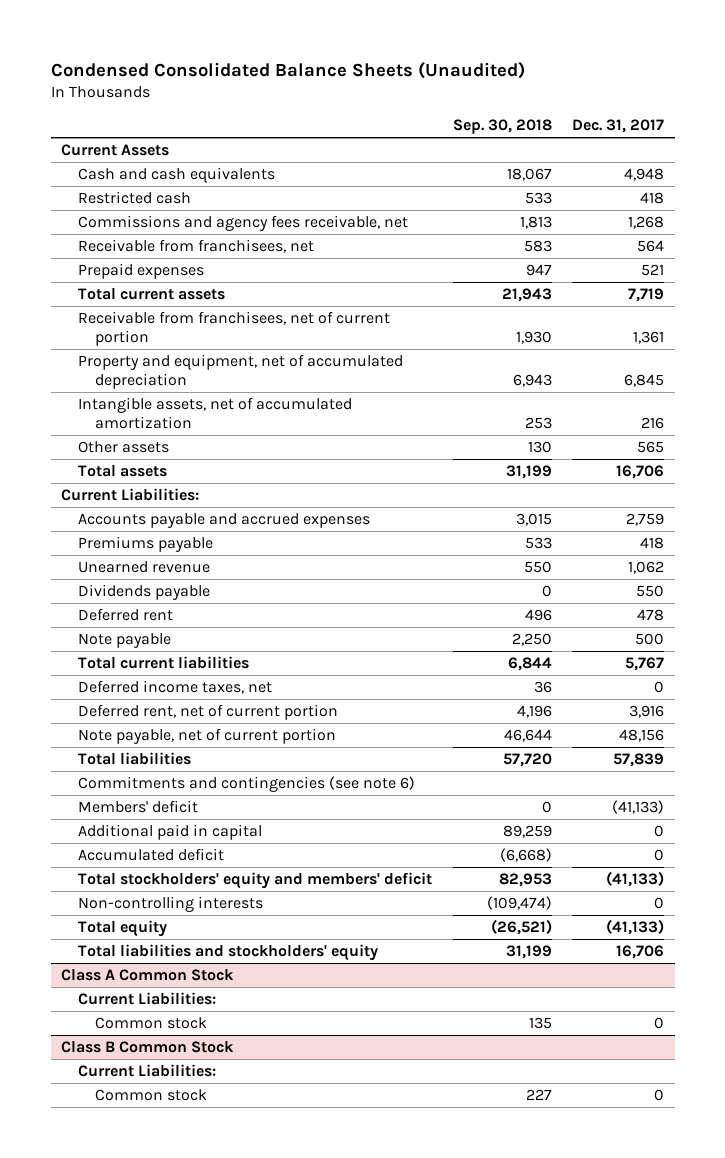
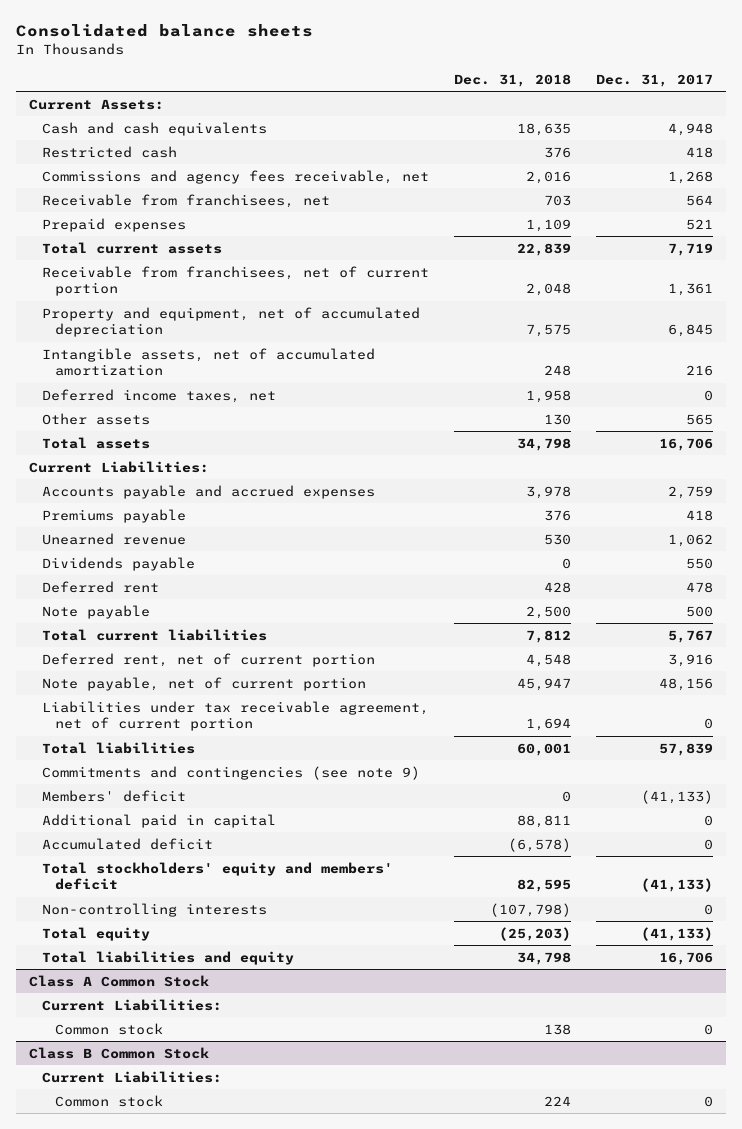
- Condensed Consolidated Balance Sheets (Unaudited)
+ Consolidated balance sheets
- | Sep. 30, 2018 | Dec. 31, 2017
+ | Dec. 31, 2018 | Dec. 31, 2017
- Current Assets
+ Current Assets:
moved up: Deferred income taxes, net | 1,958 | 0
+ Liabilities under tax receivable agreement, net of current portion | 1,694 | 0
- Commitments and contingencies (see note 6)
+ Commitments and contingencies (see note 9)
- Total liabilities and stockholders' equity | 31,199 | 16,706
+ Total liabilities and equity | 34,798 | 16,706

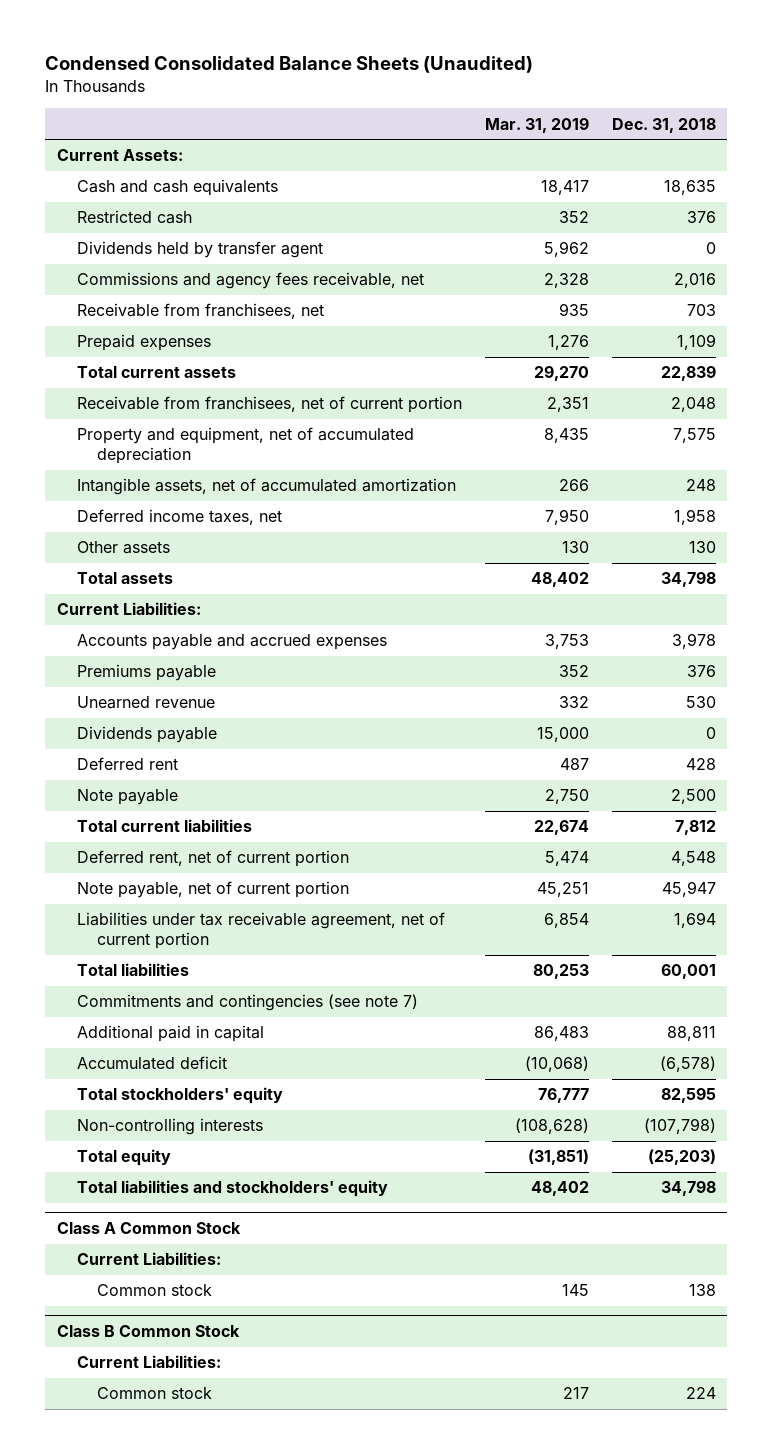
- Consolidated balance sheets
+ Condensed Consolidated Balance Sheets (Unaudited)
- | Dec. 31, 2018 | Dec. 31, 2017
+ | Mar. 31, 2019 | Dec. 31, 2018
+ Dividends held by transfer agent | 5,962 | 0
- Commitments and contingencies (see note 9)
- Members' deficit | 0 | (41,133)
+ Commitments and contingencies (see note 7)
- Total stockholders' equity and members' deficit | 82,595 | (41,133)
+ Total stockholders' equity | 76,777 | 82,595
- Total liabilities and equity | 34,798 | 16,706
+ Total liabilities and stockholders' equity | 48,402 | 34,798

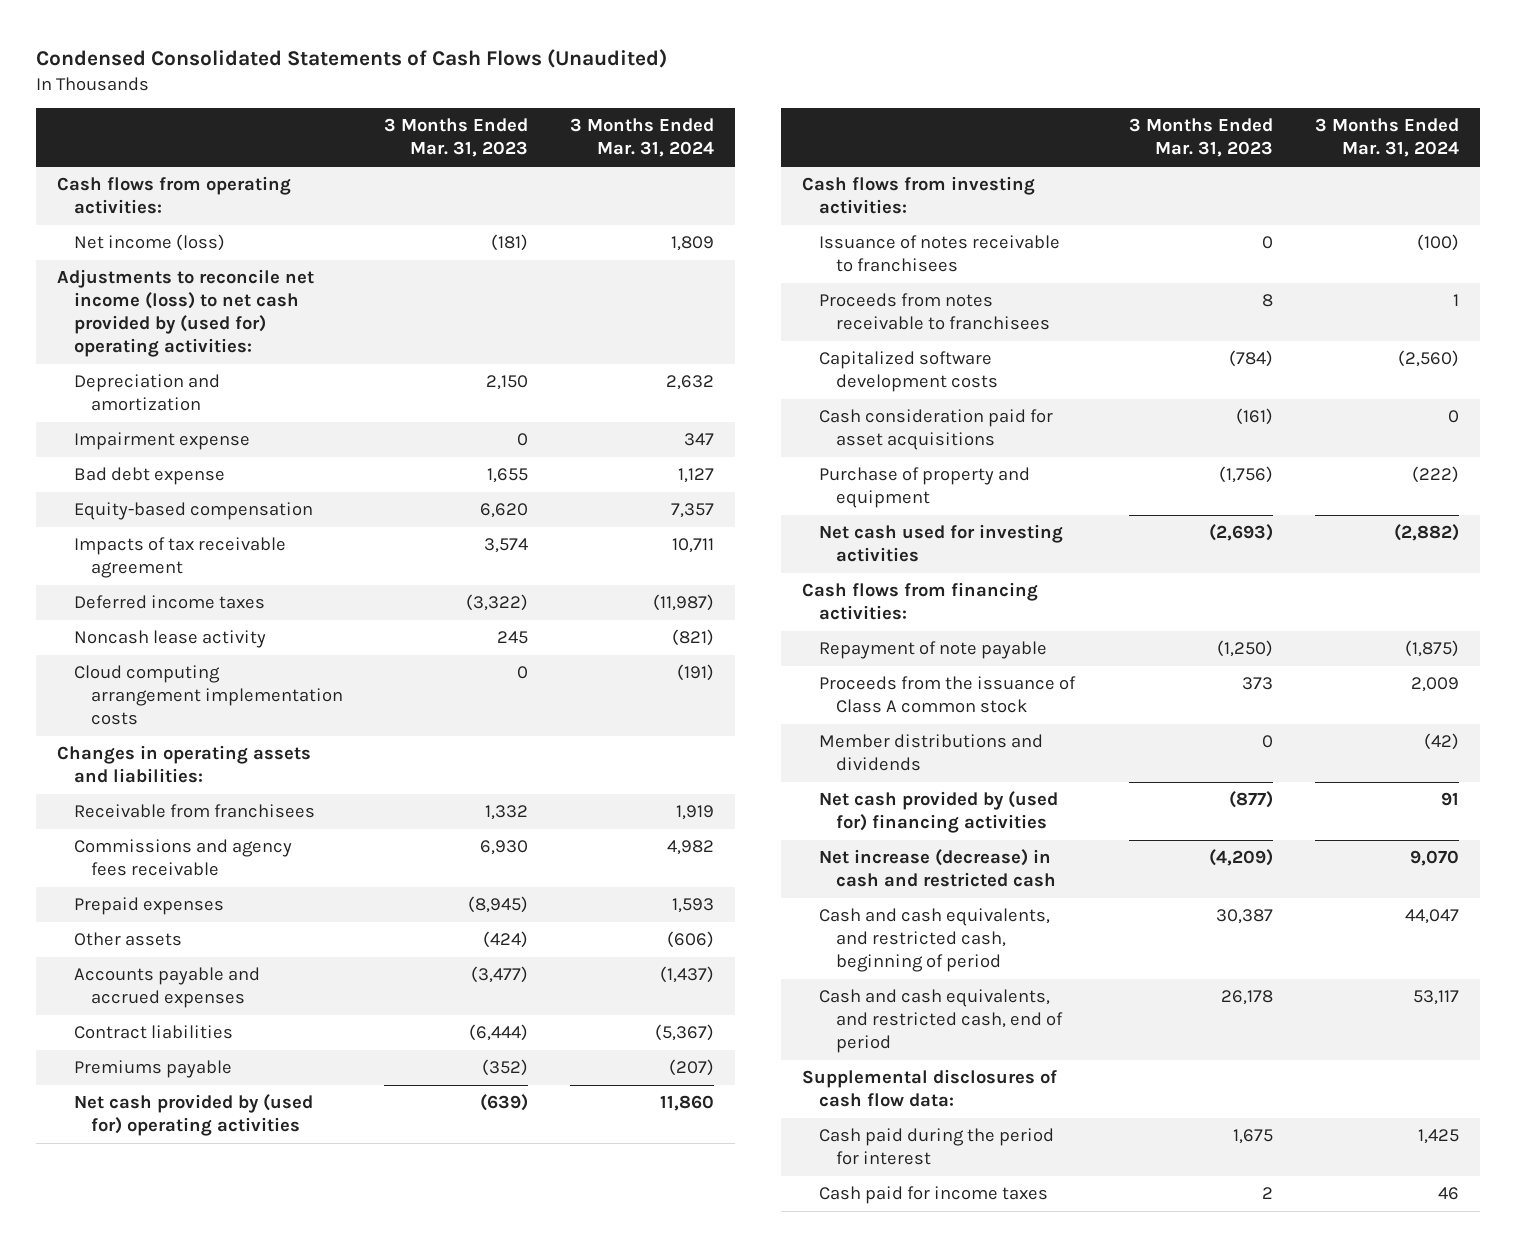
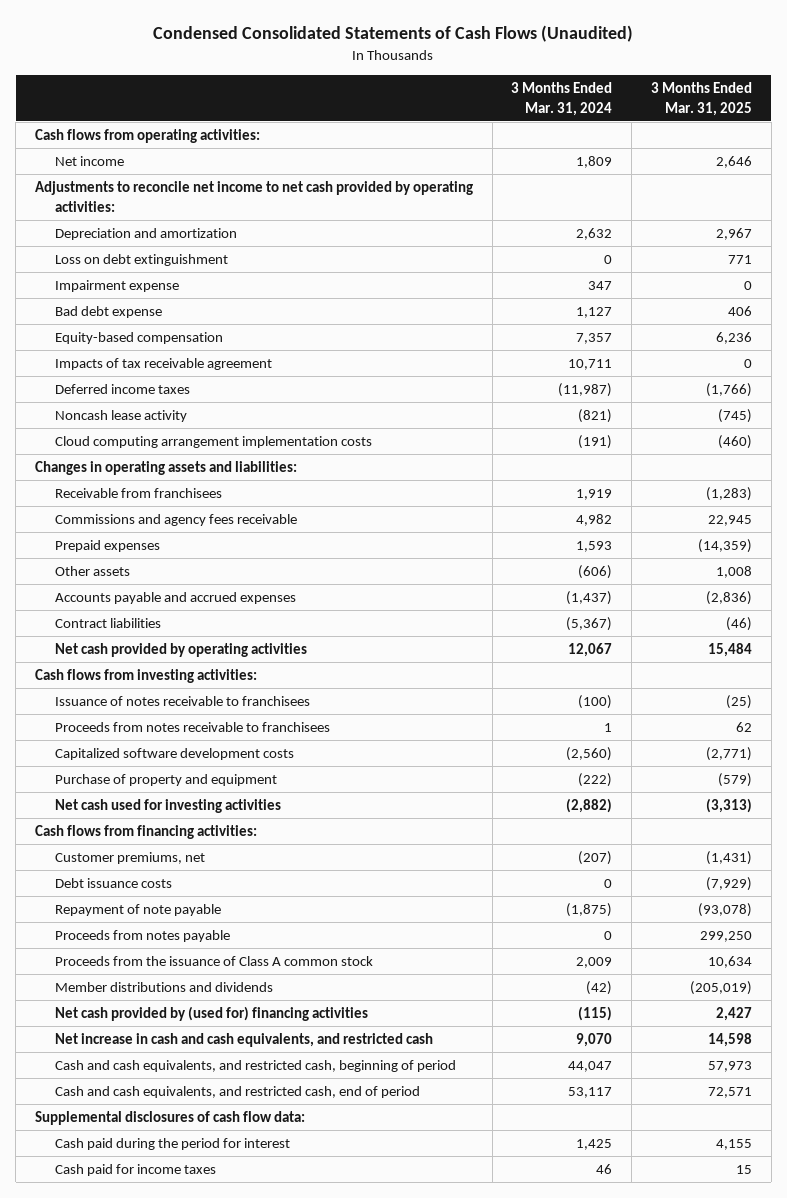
- | 3 Months Ended Mar. 31, 2023 | 3 Months Ended Mar. 31, 2024
+ | 3 Months Ended Mar. 31, 2024 | 3 Months Ended Mar. 31, 2025
- Net income (loss) | (181) | 1,809
- Adjustments to reconcile net income (loss) to net cash provided by (used for) operating activities:
+ Net income | 1,809 | 2,646
+ Adjustments to reconcile net income to net cash provided by operating activities:
+ Loss on debt extinguishment | 0 | 771
- Premiums payable | (352) | (207)
- Net cash provided by (used for) operating activities | (639) | 11,860
+ Net cash provided by operating activities | 12,067 | 15,484
- Cash consideration paid for asset acquisitions | (161) | 0
+ Customer premiums, net | (207) | (1,431)
+ Debt issuance costs | 0 | (7,929)
+ Proceeds from notes payable | 0 | 299,250
- Net cash provided by (used for) financing activities | (877) | 91
- Net increase (decrease) in cash and restricted cash | (4,209) | 9,070
+ Net cash provided by (used for) financing activities | (115) | 2,427
+ Net increase in cash and cash equivalents, and restricted cash | 9,070 | 14,598

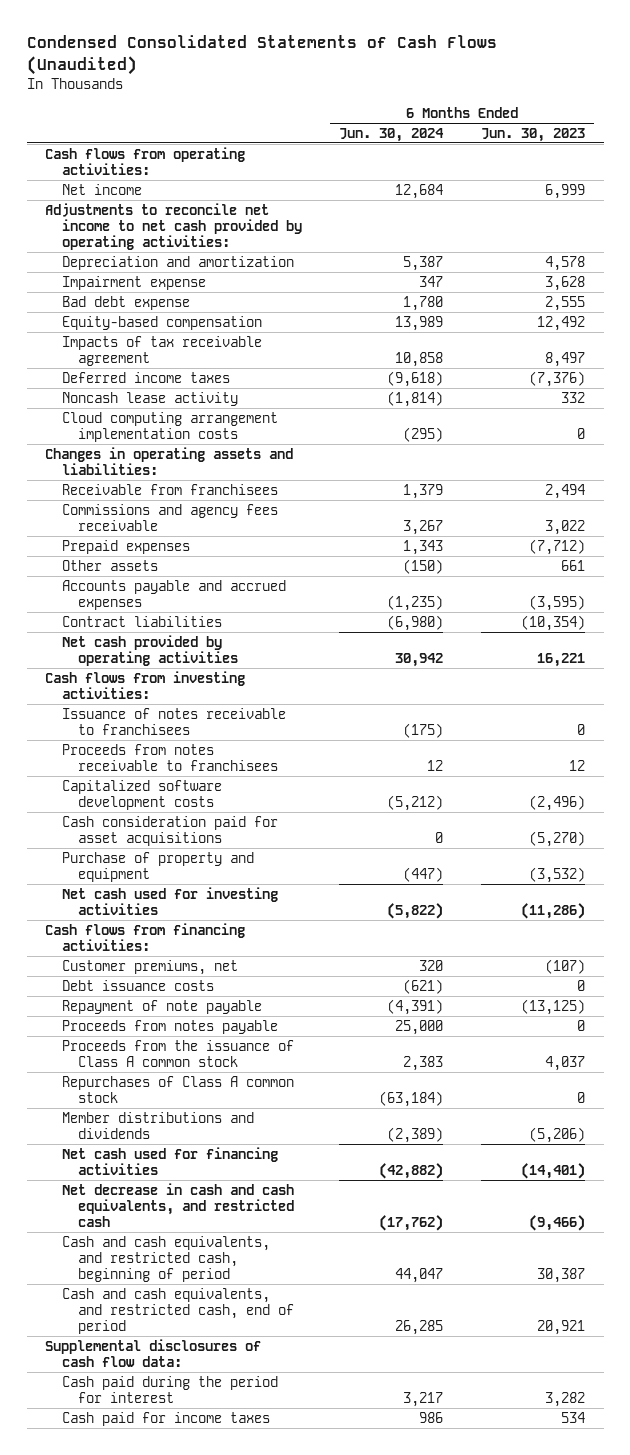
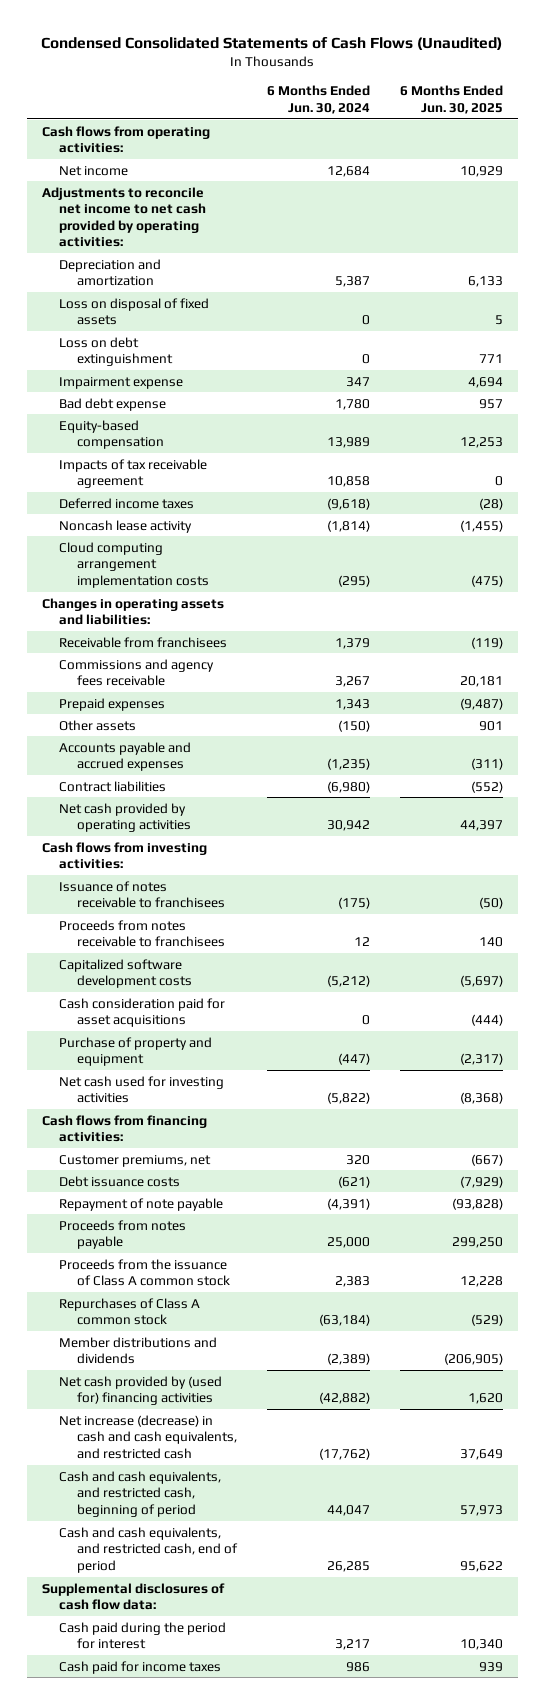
- | 6 Months Ended Jun. 30, 2024 | 6 Months Ended Jun. 30, 2023
+ | 6 Months Ended Jun. 30, 2024 | 6 Months Ended Jun. 30, 2025
+ Loss on disposal of fixed assets | 0 | 5
+ Loss on debt extinguishment | 0 | 771
- Net cash used for financing activities | (42,882) | (14,401)
- Net decrease in cash and cash equivalents, and restricted cash | (17,762) | (9,466)
+ Net cash provided by (used for) financing activities | (42,882) | 1,620
+ Net increase (decrease) in cash and cash equivalents, and restricted cash | (17,762) | 37,649

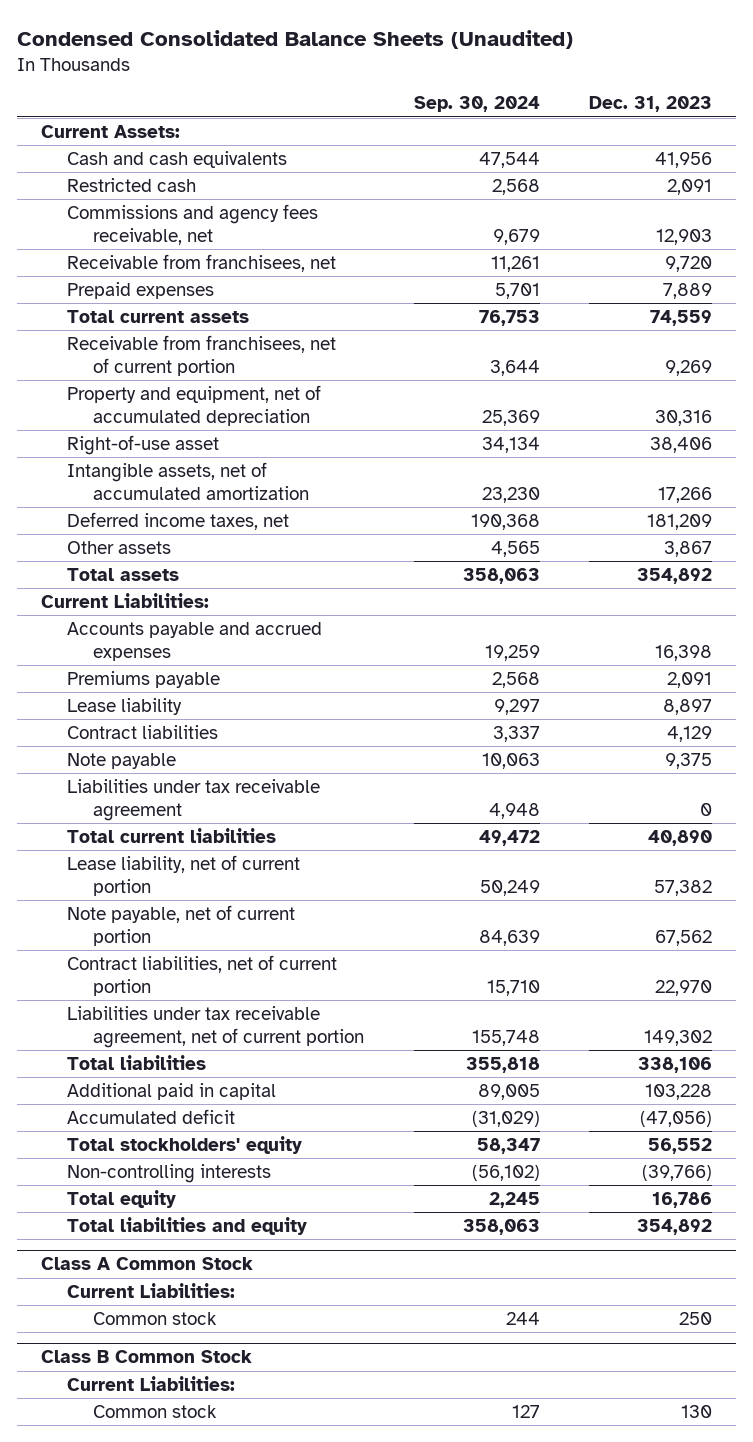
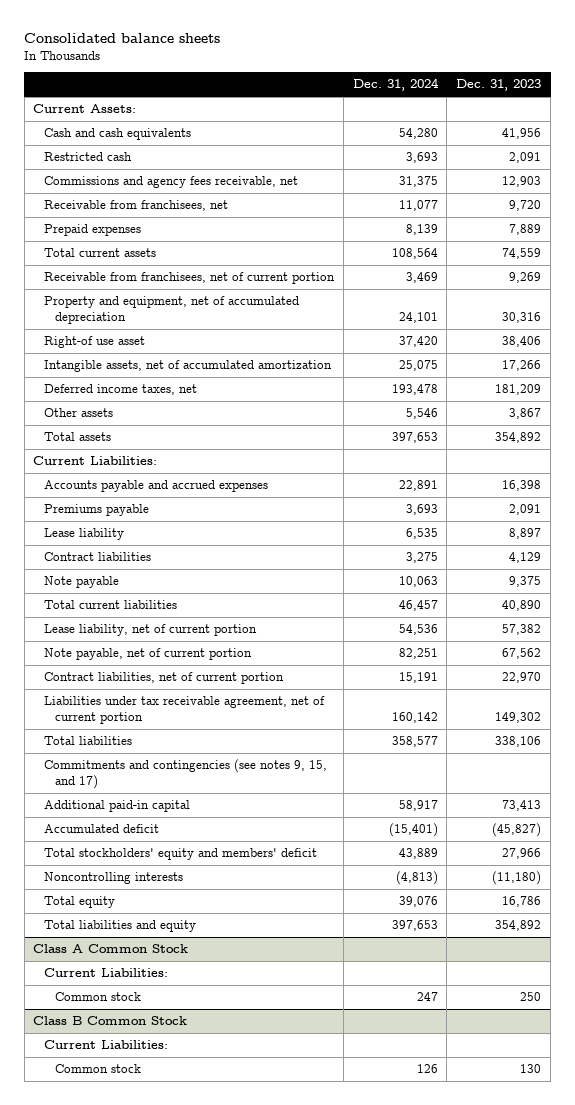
- Condensed Consolidated Balance Sheets (Unaudited)
+ Consolidated balance sheets
- | Sep. 30, 2024 | Dec. 31, 2023
+ | Dec. 31, 2024 | Dec. 31, 2023
- Right-of-use asset | 34,134 | 38,406
+ Right-of use asset | 37,420 | 38,406
- Liabilities under tax receivable agreement | 4,948 | 0
- Additional paid in capital | 89,005 | 103,228
- Accumulated deficit | (31,029) | (47,056)
- Total stockholders' equity | 58,347 | 56,552
- Non-controlling interests | (56,102) | (39,766)
+ Commitments and contingencies (see notes 9, 15, and 17)
+ Additional paid-in capital | 58,917 | 73,413
+ Accumulated deficit | (15,401) | (45,827)
+ Total stockholders' equity and members' deficit | 43,889 | 27,966
+ Noncontrolling interests | (4,813) | (11,180)

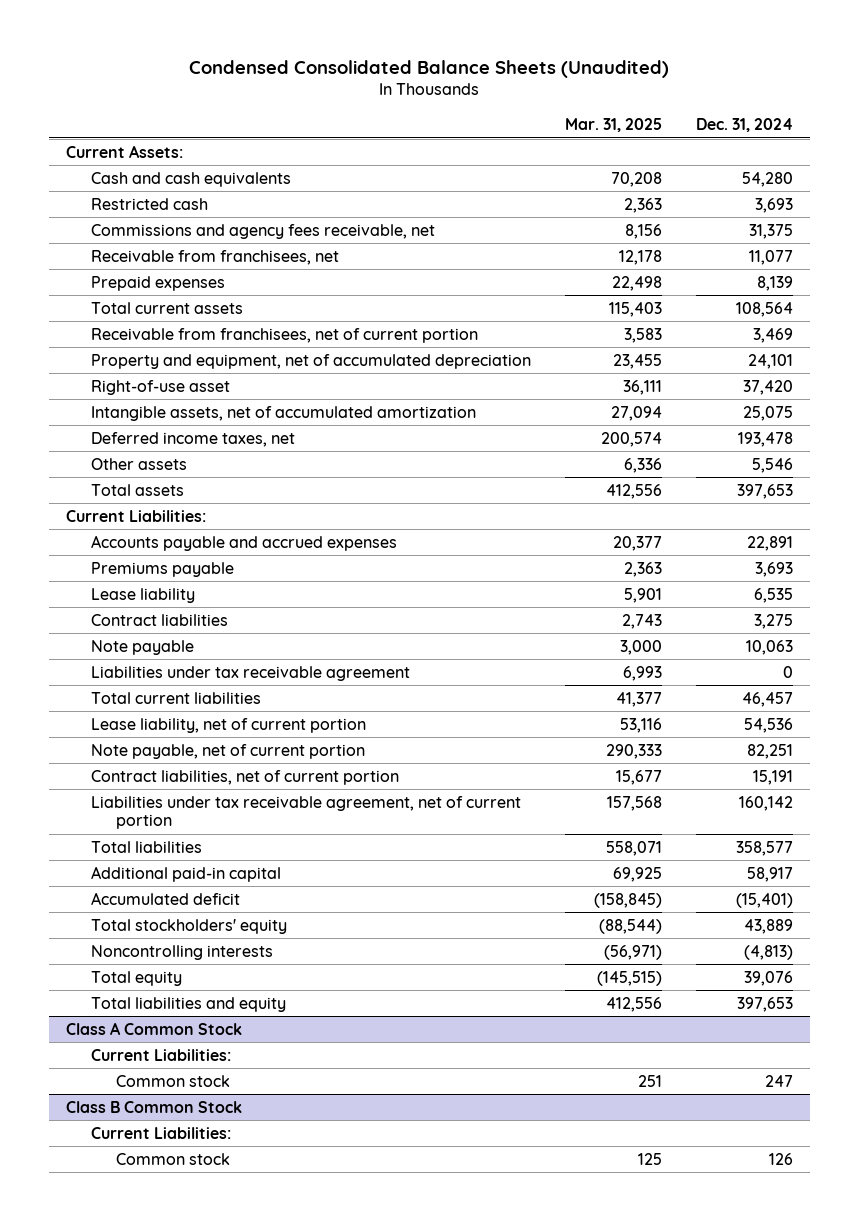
- Consolidated balance sheets
+ Condensed Consolidated Balance Sheets (Unaudited)
- | Dec. 31, 2024 | Dec. 31, 2023
+ | Mar. 31, 2025 | Dec. 31, 2024
- Right-of use asset | 37,420 | 38,406
+ Right-of-use asset | 36,111 | 37,420
+ Liabilities under tax receivable agreement | 6,993 | 0
- Commitments and contingencies (see notes 9, 15, and 17)
- Total stockholders' equity and members' deficit | 43,889 | 27,966
+ Total stockholders' equity | (88,544) | 43,889

